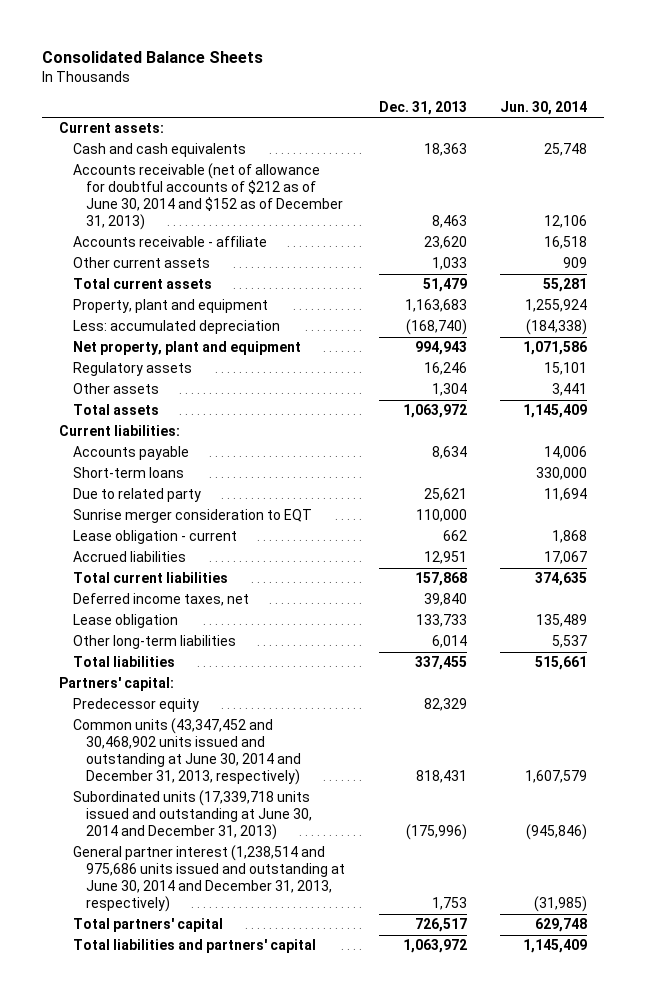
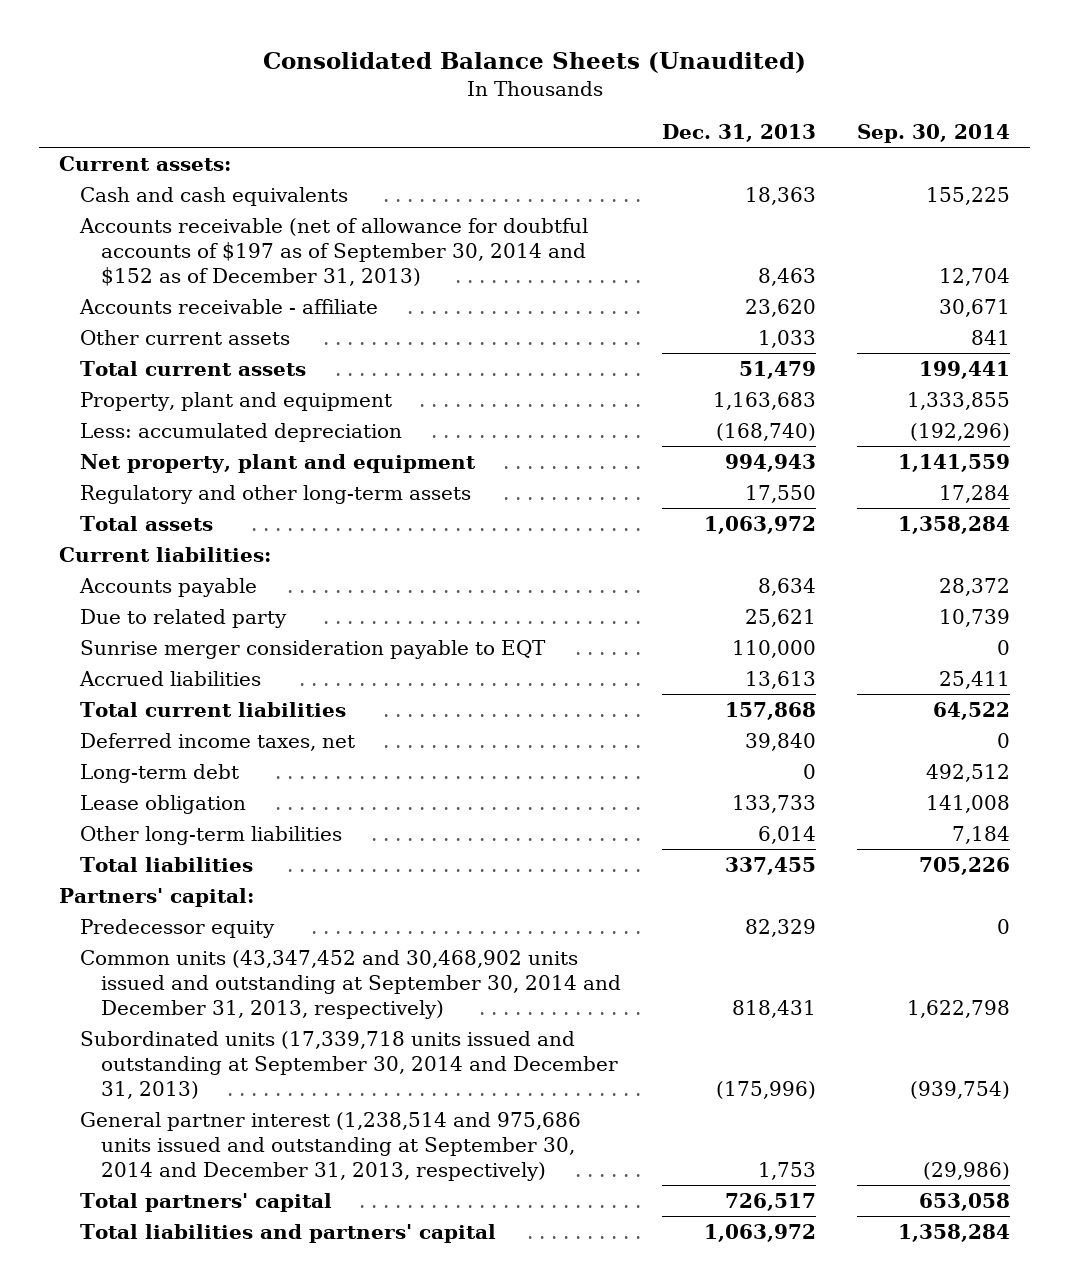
- Consolidated Balance Sheets
+ Consolidated Balance Sheets (Unaudited)
- | Dec. 31, 2013 | Jun. 30, 2014
+ | Dec. 31, 2013 | Sep. 30, 2014
- Accounts receivable (net of allowance for doubtful accounts of $212 as of June 30, 2014 and $152 as of December 31, 2013) | 8,463 | 12,106
+ Accounts receivable (net of allowance for doubtful accounts of $197 as of September 30, 2014 and $152 as of December 31, 2013) | 8,463 | 12,704
- Regulatory assets | 16,246 | 15,101
- Other assets | 1,304 | 3,441
+ Regulatory and other long-term assets | 17,550 | 17,284
- Short-term loans | | 330,000
- Sunrise merger consideration to EQT | 110,000 |
- Lease obligation - current | 662 | 1,868
- Accrued liabilities | 12,951 | 17,067
+ Sunrise merger consideration payable to EQT | 110,000 | 0
+ Accrued liabilities | 13,613 | 25,411
+ Long-term debt | 0 | 492,512
- Common units (43,347,452 and 30,468,902 units issued and outstanding at June 30, 2014 and December 31, 2013, respectively) | 818,431 | 1,607,579
- Subordinated units (17,339,718 units issued and outstanding at June 30, 2014 and December 31, 2013) | (175,996) | (945,846)
- General partner interest (1,238,514 and 975,686 units issued and outstanding at June 30, 2014 and December 31, 2013, respectively) | 1,753 | (31,985)
+ Common units (43,347,452 and 30,468,902 units issued and outstanding at September 30, 2014 and December 31, 2013, respectively) | 818,431 | 1,622,798
+ Subordinated units (17,339,718 units issued and outstanding at September 30, 2014 and December 31, 2013) | (175,996) | (939,754)
+ General partner interest (1,238,514 and 975,686 units issued and outstanding at September 30, 2014 and December 31, 2013, respectively) | 1,753 | (29,986)

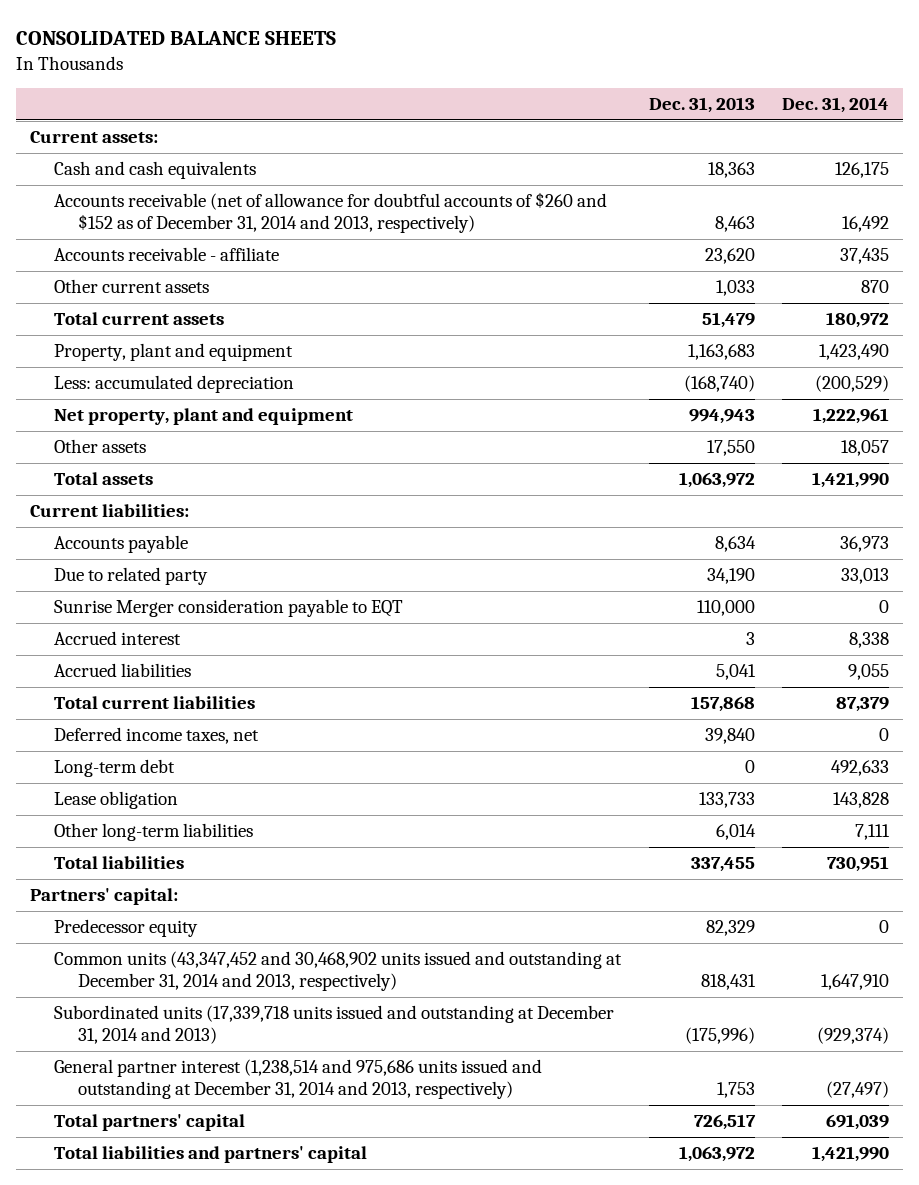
- Consolidated Balance Sheets (Unaudited)
+ CONSOLIDATED BALANCE SHEETS
- | Dec. 31, 2013 | Sep. 30, 2014
+ | Dec. 31, 2013 | Dec. 31, 2014
- Accounts receivable (net of allowance for doubtful accounts of $197 as of September 30, 2014 and $152 as of December 31, 2013) | 8,463 | 12,704
+ Accounts receivable (net of allowance for doubtful accounts of $260 and $152 as of December 31, 2014 and 2013, respectively) | 8,463 | 16,492
- Regulatory and other long-term assets | 17,550 | 17,284
+ Other assets | 17,550 | 18,057
- Due to related party | 25,621 | 10,739
- Sunrise merger consideration payable to EQT | 110,000 | 0
- Accrued liabilities | 13,613 | 25,411
+ Due to related party | 34,190 | 33,013
+ Sunrise Merger consideration payable to EQT | 110,000 | 0
+ Accrued interest | 3 | 8,338
+ Accrued liabilities | 5,041 | 9,055
- Common units (43,347,452 and 30,468,902 units issued and outstanding at September 30, 2014 and December 31, 2013, respectively) | 818,431 | 1,622,798
- Subordinated units (17,339,718 units issued and outstanding at September 30, 2014 and December 31, 2013) | (175,996) | (939,754)
- General partner interest (1,238,514 and 975,686 units issued and outstanding at September 30, 2014 and December 31, 2013, respectively) | 1,753 | (29,986)
+ Common units (43,347,452 and 30,468,902 units issued and outstanding at December 31, 2014 and 2013, respectively) | 818,431 | 1,647,910
+ Subordinated units (17,339,718 units issued and outstanding at December 31, 2014 and 2013) | (175,996) | (929,374)
+ General partner interest (1,238,514 and 975,686 units issued and outstanding at December 31, 2014 and 2013, respectively) | 1,753 | (27,497)

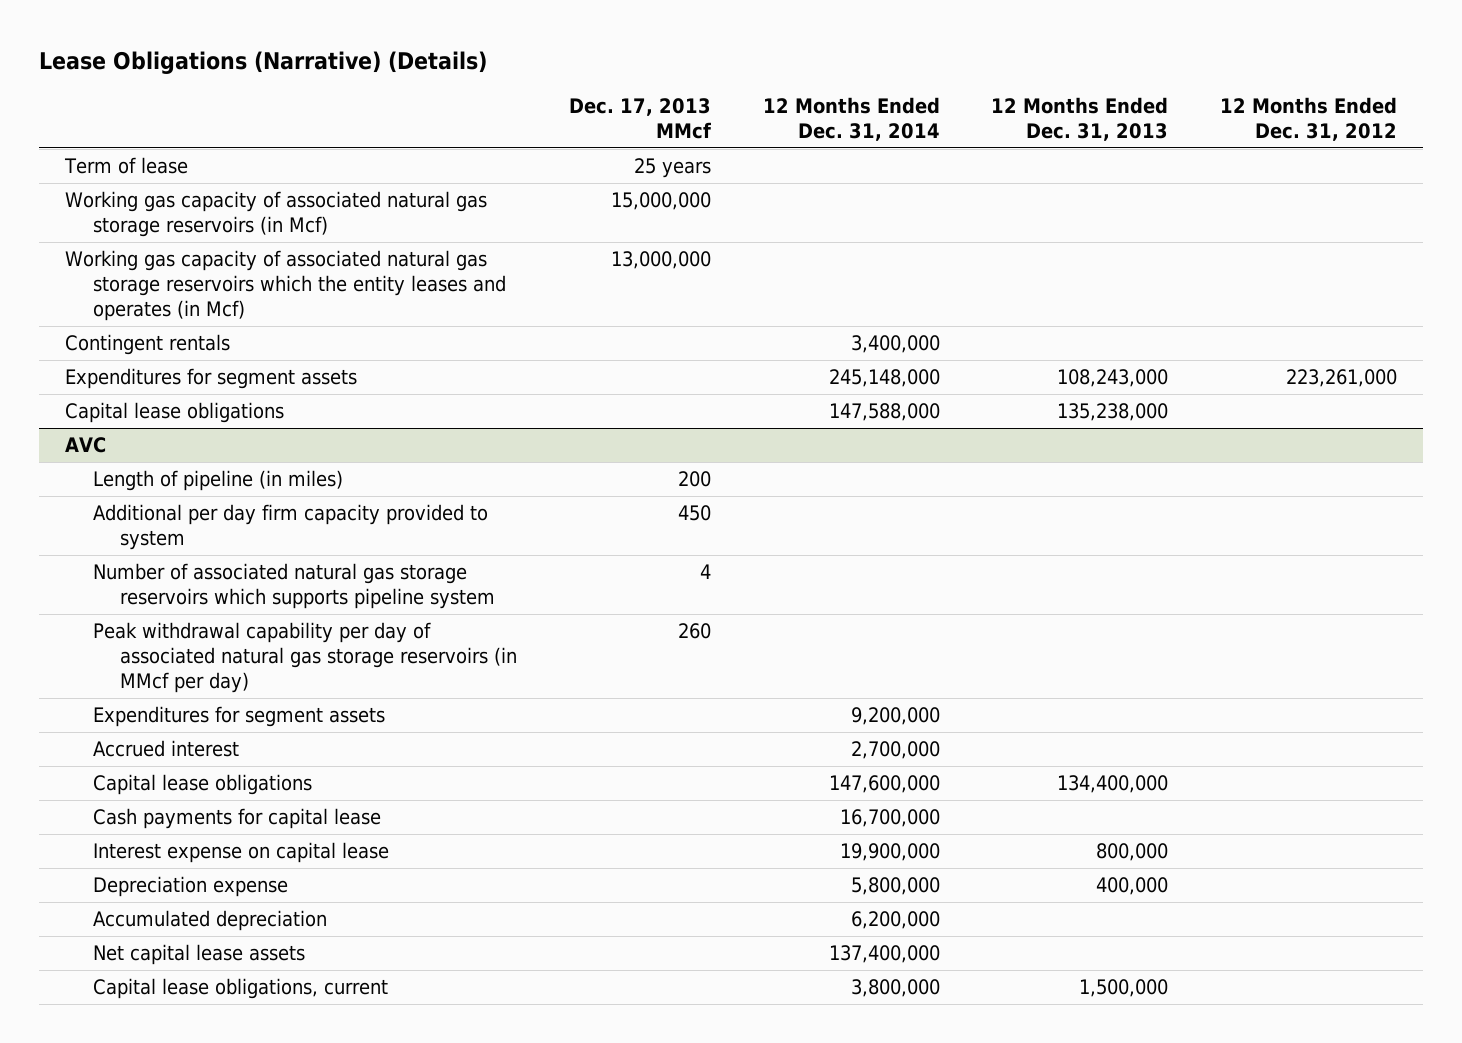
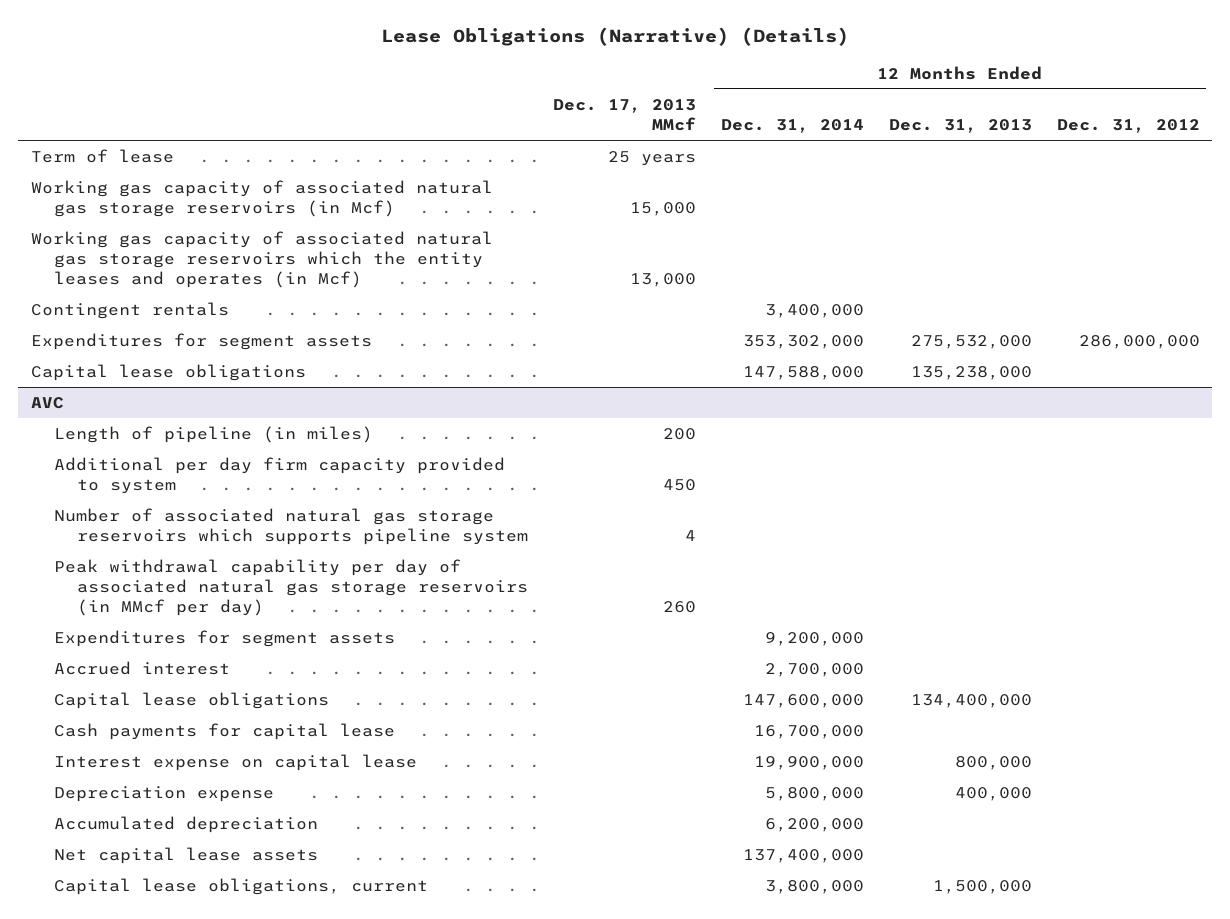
- Working gas capacity of associated natural gas storage reservoirs (in Mcf) | 15,000,000 | | |
- Working gas capacity of associated natural gas storage reservoirs which the entity leases and operates (in Mcf) | 13,000,000 | | |
+ Working gas capacity of associated natural gas storage reservoirs (in Mcf) | 15,000 | | |
+ Working gas capacity of associated natural gas storage reservoirs which the entity leases and operates (in Mcf) | 13,000 | | |
- Expenditures for segment assets | | 245,148,000 | 108,243,000 | 223,261,000
+ Expenditures for segment assets | | 353,302,000 | 275,532,000 | 286,000,000

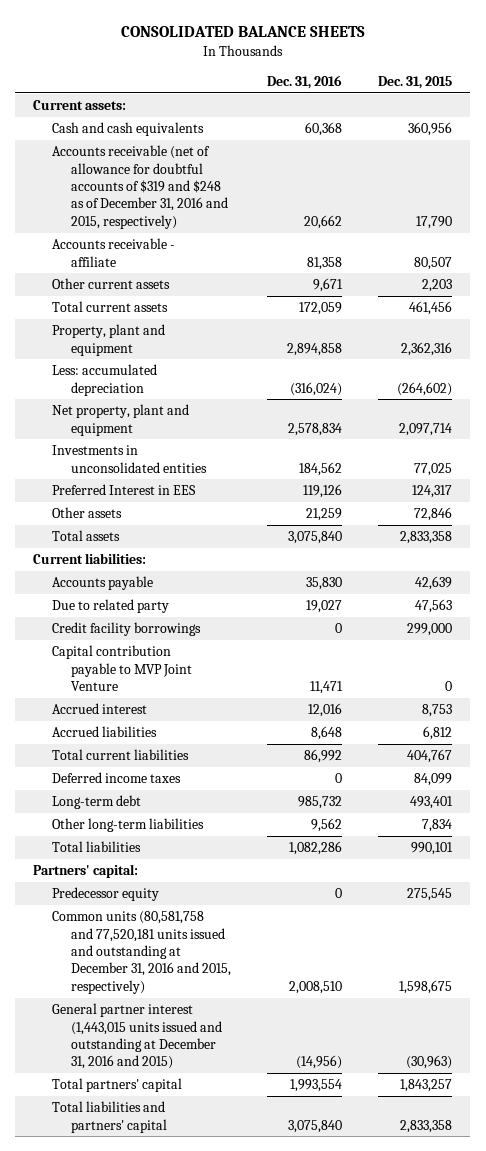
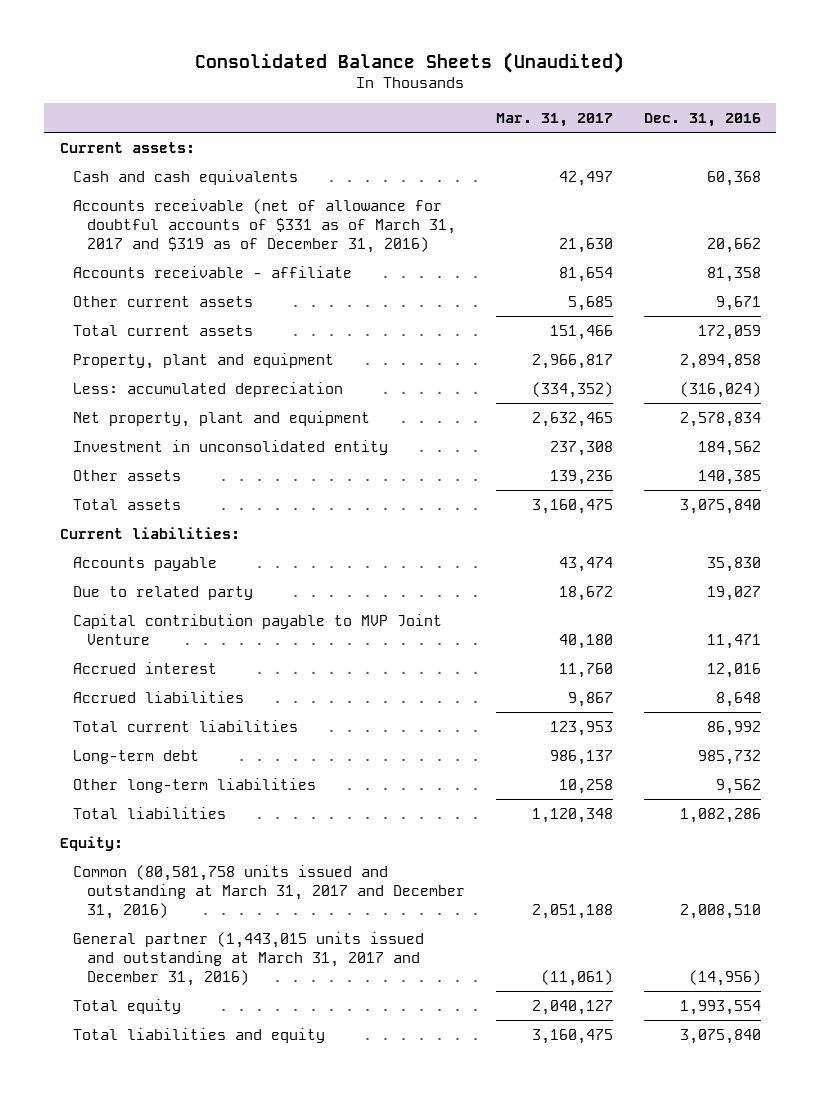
- CONSOLIDATED BALANCE SHEETS
+ Consolidated Balance Sheets (Unaudited)
- | Dec. 31, 2016 | Dec. 31, 2015
+ | Mar. 31, 2017 | Dec. 31, 2016
- Accounts receivable (net of allowance for doubtful accounts of $319 and $248 as of December 31, 2016 and 2015, respectively) | 20,662 | 17,790
+ Accounts receivable (net of allowance for doubtful accounts of $331 as of March 31, 2017 and $319 as of December 31, 2016) | 21,630 | 20,662
- Investments in unconsolidated entities | 184,562 | 77,025
- Preferred Interest in EES | 119,126 | 124,317
- Other assets | 21,259 | 72,846
+ Investment in unconsolidated entity | 237,308 | 184,562
+ Other assets | 139,236 | 140,385
- Credit facility borrowings | 0 | 299,000
- Deferred income taxes | 0 | 84,099
- Partners' capital:
- Predecessor equity | 0 | 275,545
- Common units (80,581,758 and 77,520,181 units issued and outstanding at December 31, 2016 and 2015, respectively) | 2,008,510 | 1,598,675
- General partner interest (1,443,015 units issued and outstanding at December 31, 2016 and 2015) | (14,956) | (30,963)
- Total partners' capital | 1,993,554 | 1,843,257
- Total liabilities and partners' capital | 3,075,840 | 2,833,358
+ Equity:
+ Common (80,581,758 units issued and outstanding at March 31, 2017 and December 31, 2016) | 2,051,188 | 2,008,510
+ General partner (1,443,015 units issued and outstanding at March 31, 2017 and December 31, 2016) | (11,061) | (14,956)
+ Total equity | 2,040,127 | 1,993,554
+ Total liabilities and equity | 3,160,475 | 3,075,840

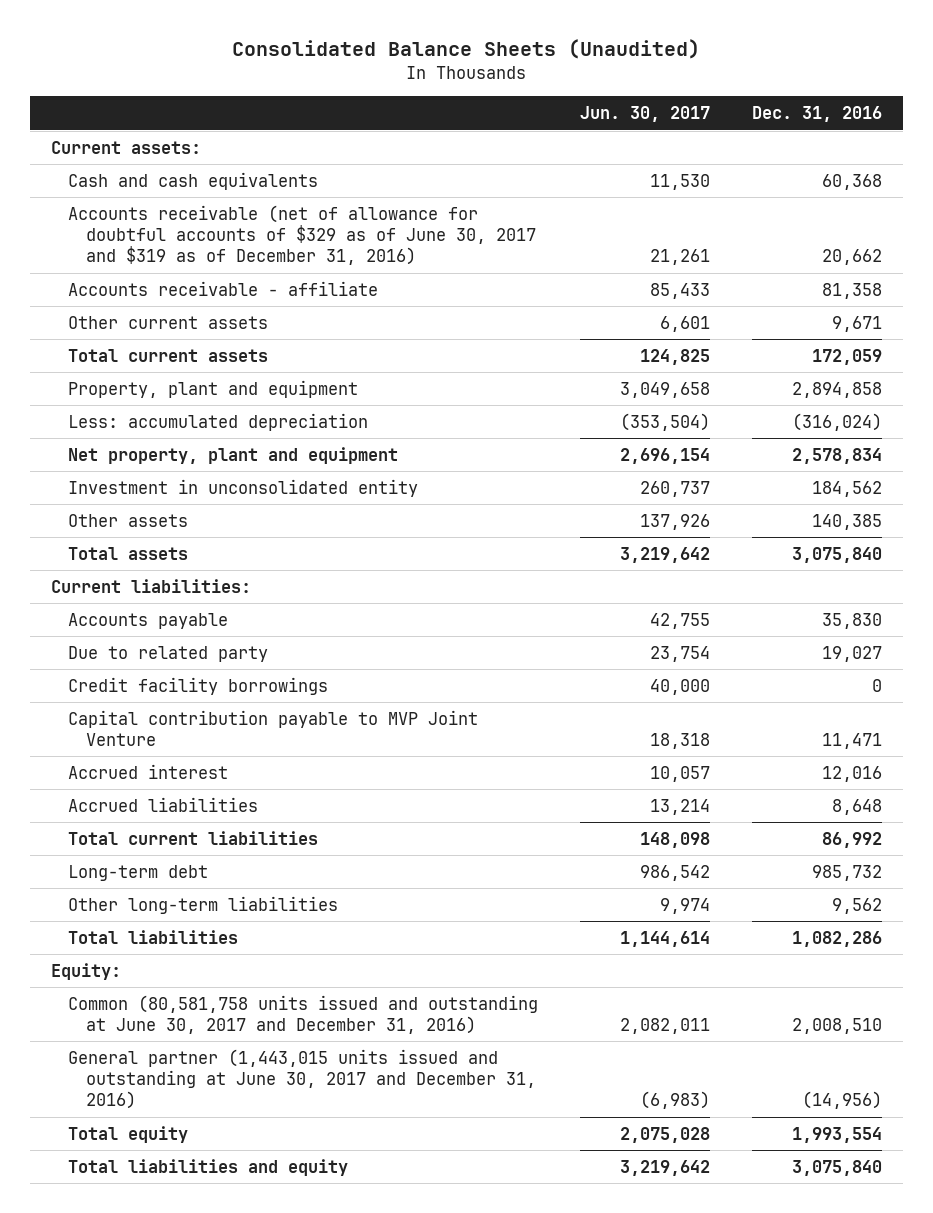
- | Mar. 31, 2017 | Dec. 31, 2016
+ | Jun. 30, 2017 | Dec. 31, 2016
- Accounts receivable (net of allowance for doubtful accounts of $331 as of March 31, 2017 and $319 as of December 31, 2016) | 21,630 | 20,662
+ Accounts receivable (net of allowance for doubtful accounts of $329 as of June 30, 2017 and $319 as of December 31, 2016) | 21,261 | 20,662
+ Credit facility borrowings | 40,000 | 0
- Common (80,581,758 units issued and outstanding at March 31, 2017 and December 31, 2016) | 2,051,188 | 2,008,510
- General partner (1,443,015 units issued and outstanding at March 31, 2017 and December 31, 2016) | (11,061) | (14,956)
+ Common (80,581,758 units issued and outstanding at June 30, 2017 and December 31, 2016) | 2,082,011 | 2,008,510
+ General partner (1,443,015 units issued and outstanding at June 30, 2017 and December 31, 2016) | (6,983) | (14,956)

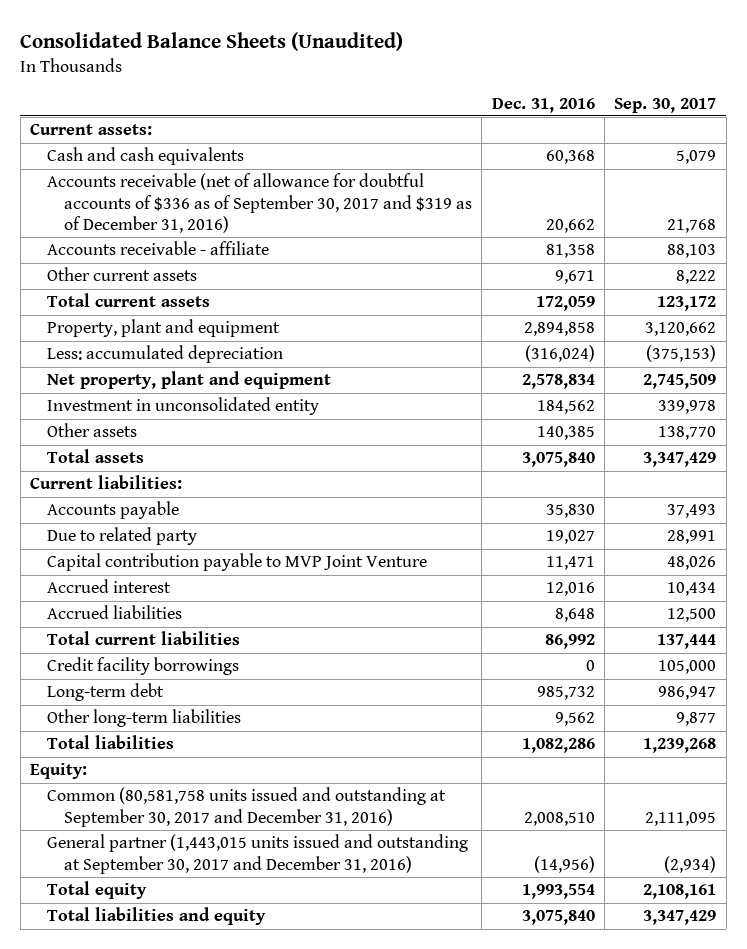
- | Jun. 30, 2017 | Dec. 31, 2016
+ | Dec. 31, 2016 | Sep. 30, 2017
- Accounts receivable (net of allowance for doubtful accounts of $329 as of June 30, 2017 and $319 as of December 31, 2016) | 21,261 | 20,662
+ Accounts receivable (net of allowance for doubtful accounts of $336 as of September 30, 2017 and $319 as of December 31, 2016) | 20,662 | 21,768
moved down: Credit facility borrowings | 0 | 105,000
- Common (80,581,758 units issued and outstanding at June 30, 2017 and December 31, 2016) | 2,082,011 | 2,008,510
- General partner (1,443,015 units issued and outstanding at June 30, 2017 and December 31, 2016) | (6,983) | (14,956)
+ Common (80,581,758 units issued and outstanding at September 30, 2017 and December 31, 2016) | 2,008,510 | 2,111,095
+ General partner (1,443,015 units issued and outstanding at September 30, 2017 and December 31, 2016) | (14,956) | (2,934)

